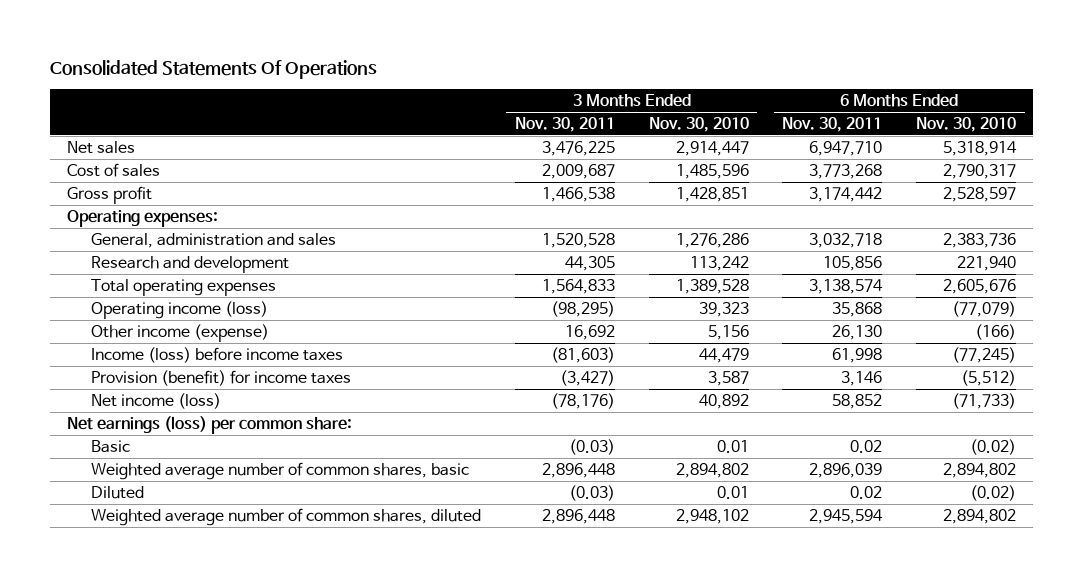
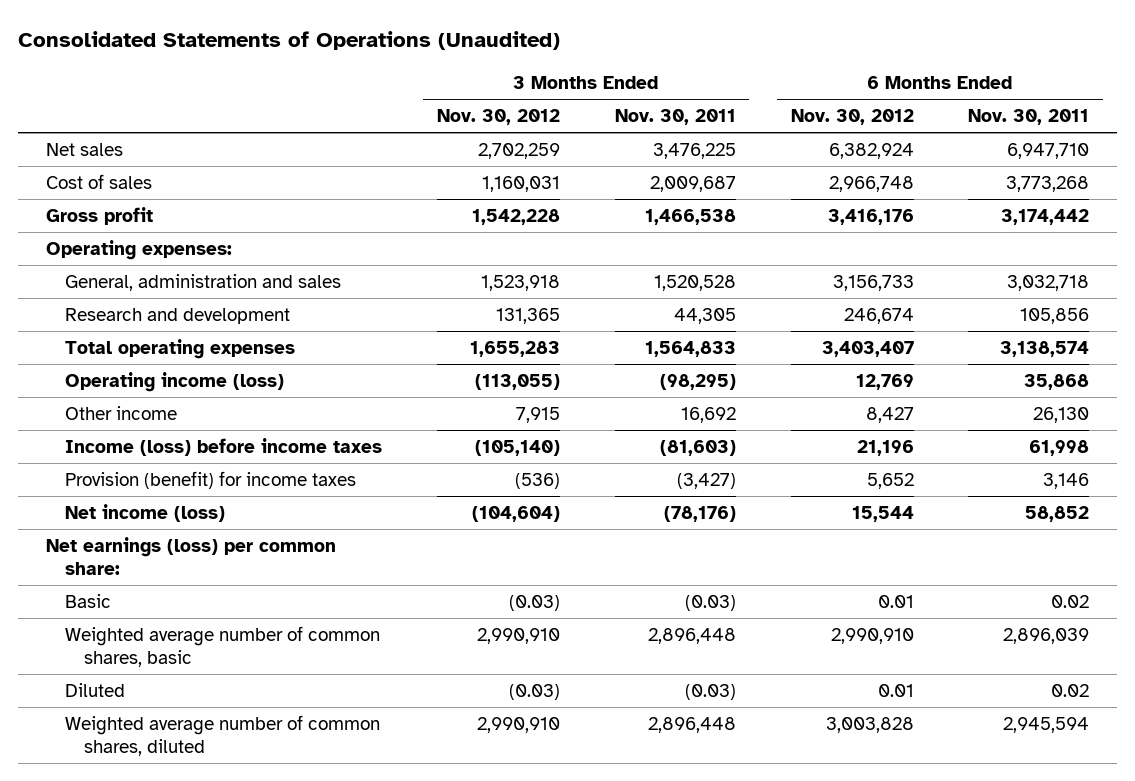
- Consolidated Statements Of Operations
+ Consolidated Statements of Operations (Unaudited)
- | 3 Months Ended Nov. 30, 2011 | 3 Months Ended Nov. 30, 2010 | 6 Months Ended Nov. 30, 2011 | 6 Months Ended Nov. 30, 2010
+ | 3 Months Ended Nov. 30, 2012 | 3 Months Ended Nov. 30, 2011 | 6 Months Ended Nov. 30, 2012 | 6 Months Ended Nov. 30, 2011
- Other income (expense) | 16,692 | 5,156 | 26,130 | (166)
+ Other income | 7,915 | 16,692 | 8,427 | 26,130

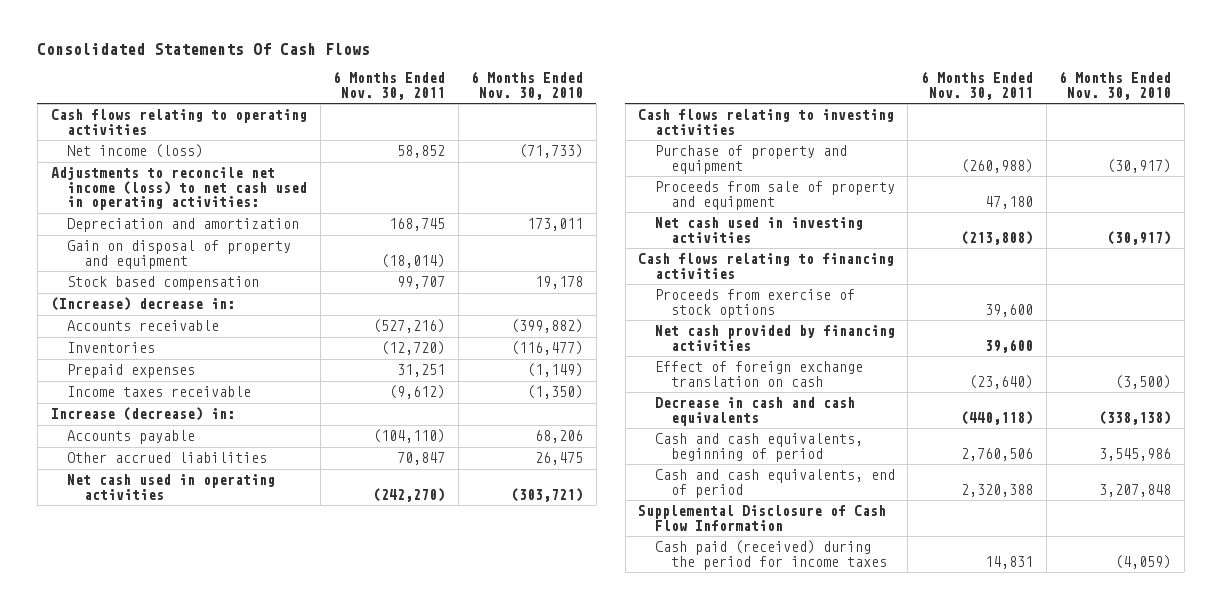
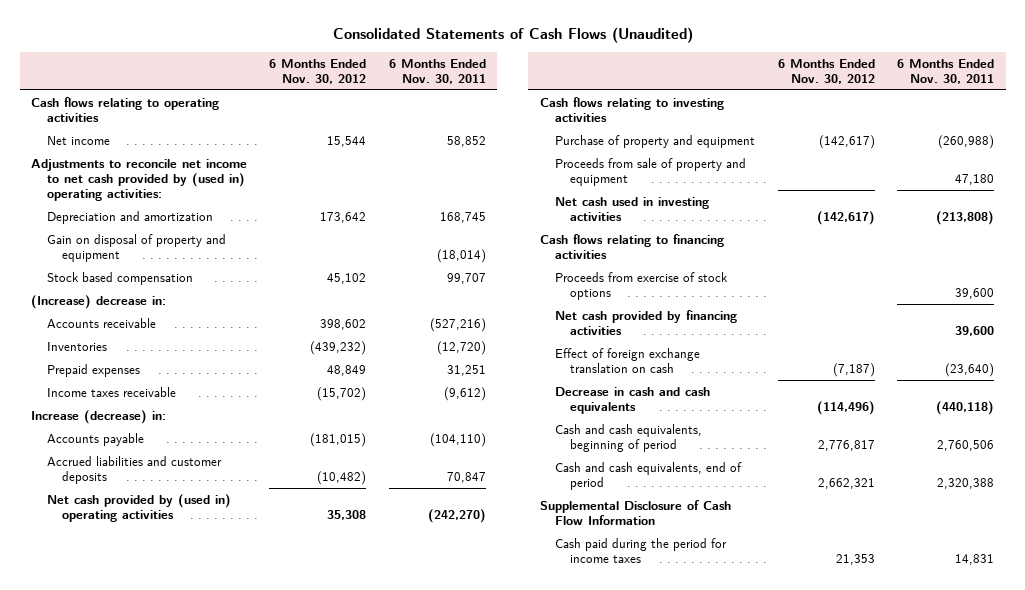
- Consolidated Statements Of Cash Flows
+ Consolidated Statements of Cash Flows (Unaudited)
- | 6 Months Ended Nov. 30, 2011 | 6 Months Ended Nov. 30, 2010
+ | 6 Months Ended Nov. 30, 2012 | 6 Months Ended Nov. 30, 2011
- Net income (loss) | 58,852 | (71,733)
- Adjustments to reconcile net income (loss) to net cash used in operating activities:
+ Net income | 15,544 | 58,852
+ Adjustments to reconcile net income to net cash provided by (used in) operating activities:
- Other accrued liabilities | 70,847 | 26,475
- Net cash used in operating activities | (242,270) | (303,721)
+ Accrued liabilities and customer deposits | (10,482) | 70,847
+ Net cash provided by (used in) operating activities | 35,308 | (242,270)
- Cash paid (received) during the period for income taxes | 14,831 | (4,059)
+ Cash paid during the period for income taxes | 21,353 | 14,831

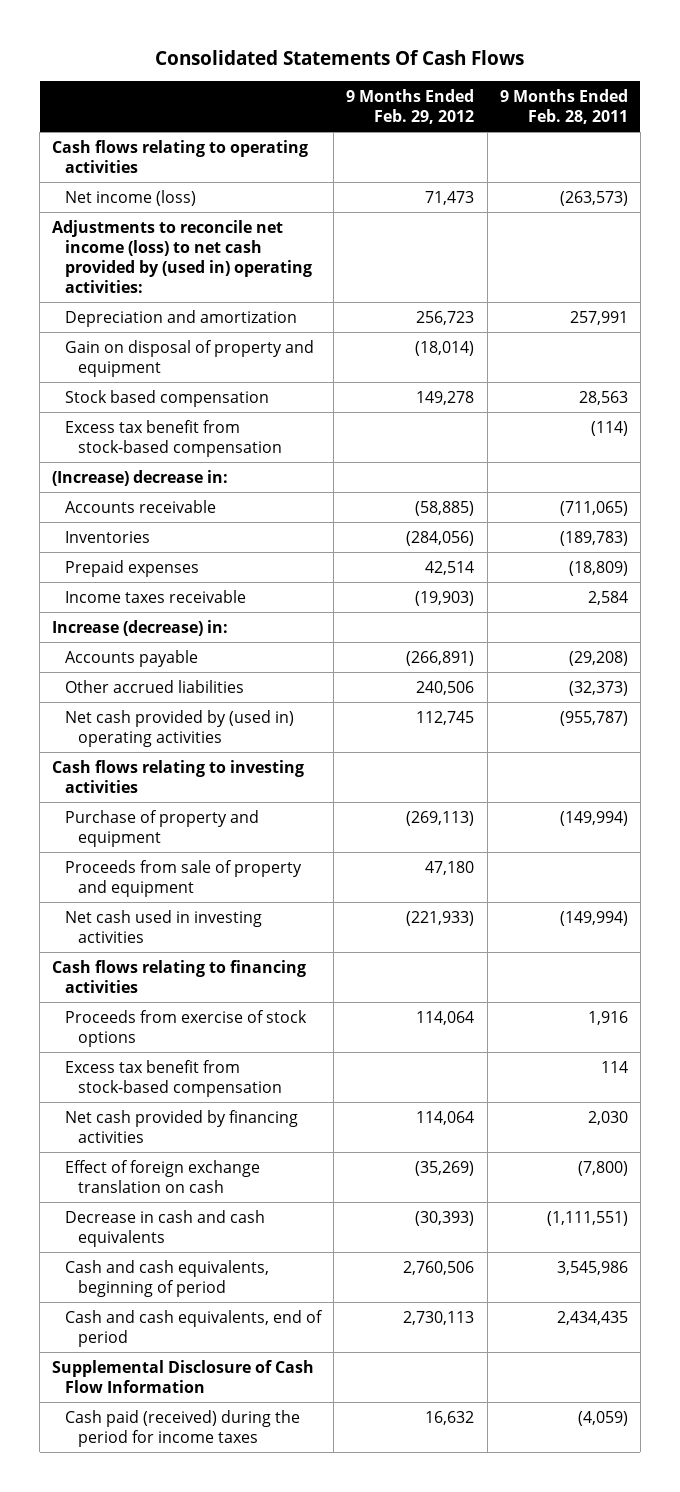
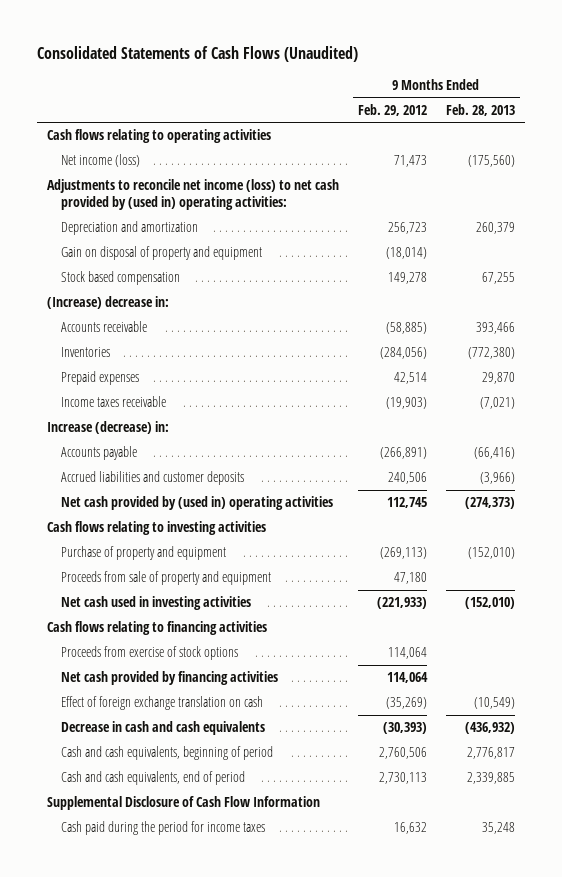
- Consolidated Statements Of Cash Flows
+ Consolidated Statements of Cash Flows (Unaudited)
- | 9 Months Ended Feb. 29, 2012 | 9 Months Ended Feb. 28, 2011
+ | 9 Months Ended Feb. 29, 2012 | 9 Months Ended Feb. 28, 2013
- Excess tax benefit from stock-based compensation | | (114)
- Other accrued liabilities | 240,506 | (32,373)
+ Accrued liabilities and customer deposits | 240,506 | (3,966)
- Excess tax benefit from stock-based compensation | | 114
- Cash paid (received) during the period for income taxes | 16,632 | (4,059)
+ Cash paid during the period for income taxes | 16,632 | 35,248

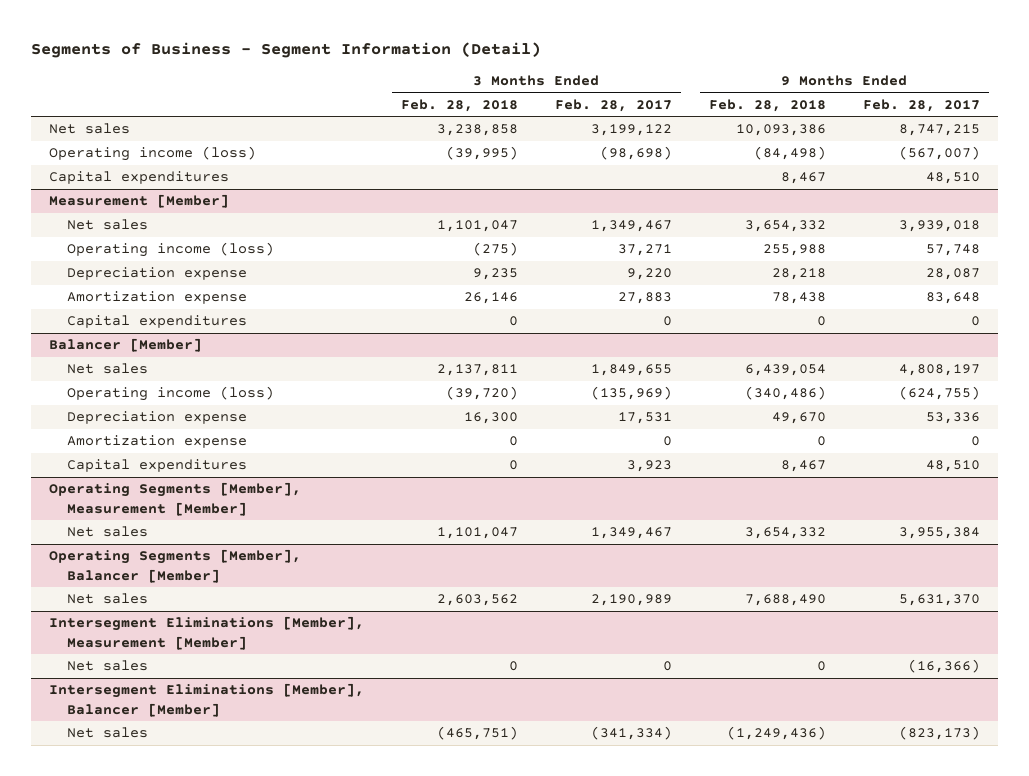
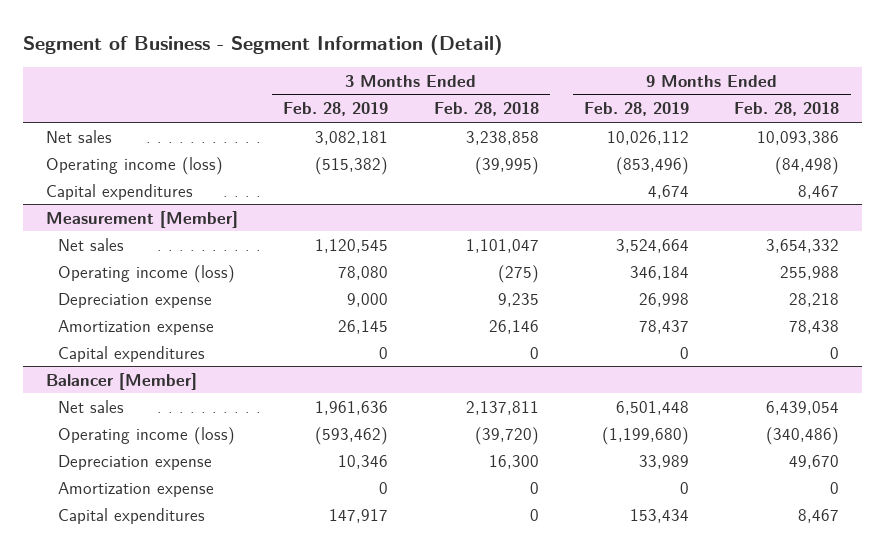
- Segments of Business - Segment Information (Detail)
+ Segment of Business - Segment Information (Detail)
- | 3 Months Ended Feb. 28, 2018 | 3 Months Ended Feb. 28, 2017 | 9 Months Ended Feb. 28, 2018 | 9 Months Ended Feb. 28, 2017
+ | 3 Months Ended Feb. 28, 2019 | 3 Months Ended Feb. 28, 2018 | 9 Months Ended Feb. 28, 2019 | 9 Months Ended Feb. 28, 2018
- Operating Segments [Member], Measurement [Member]
- Net sales | 1,101,047 | 1,349,467 | 3,654,332 | 3,955,384
- Operating Segments [Member], Balancer [Member]
- Net sales | 2,603,562 | 2,190,989 | 7,688,490 | 5,631,370
- Intersegment Eliminations [Member], Measurement [Member]
- Net sales | 0 | 0 | 0 | (16,366)
- Intersegment Eliminations [Member], Balancer [Member]
- Net sales | (465,751) | (341,334) | (1,249,436) | (823,173)

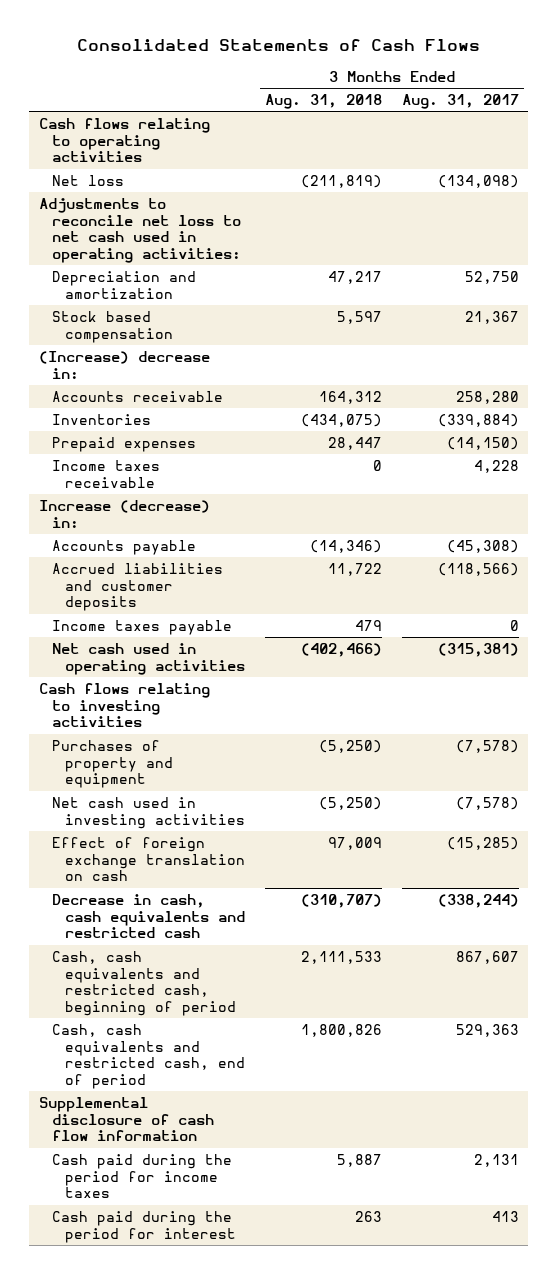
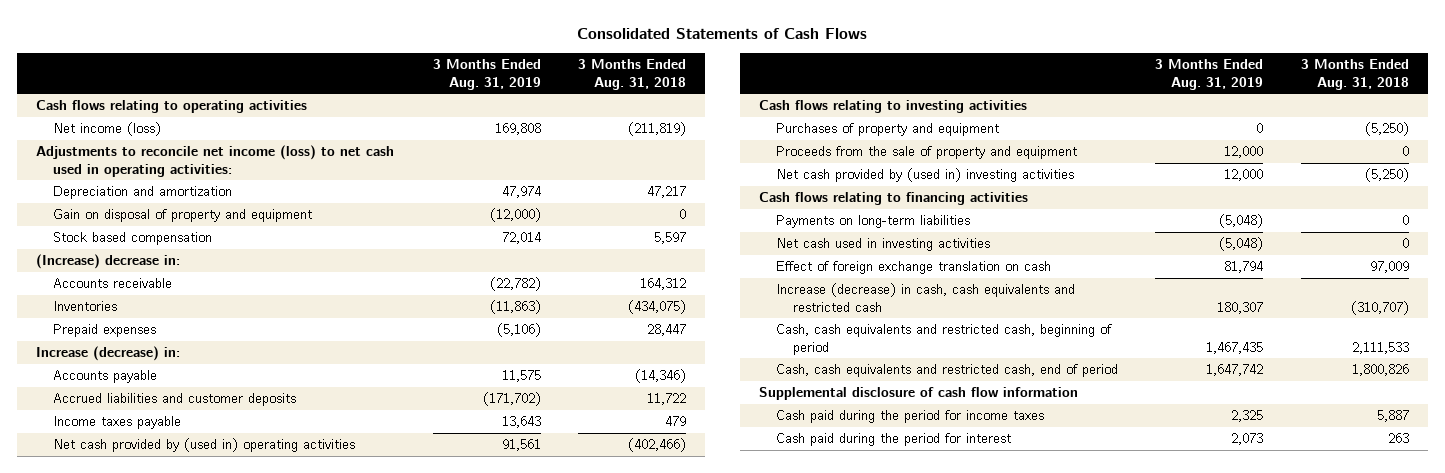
- | 3 Months Ended Aug. 31, 2018 | 3 Months Ended Aug. 31, 2017
+ | 3 Months Ended Aug. 31, 2019 | 3 Months Ended Aug. 31, 2018
- Net loss | (211,819) | (134,098)
- Adjustments to reconcile net loss to net cash used in operating activities:
+ Net income (loss) | 169,808 | (211,819)
+ Adjustments to reconcile net income (loss) to net cash used in operating activities:
+ Gain on disposal of property and equipment | (12,000) | 0
- Income taxes receivable | 0 | 4,228
- Net cash used in operating activities | (402,466) | (315,381)
+ Net cash provided by (used in) operating activities | 91,561 | (402,466)
- Net cash used in investing activities | (5,250) | (7,578)
+ Proceeds from the sale of property and equipment | 12,000 | 0
+ Net cash provided by (used in) investing activities | 12,000 | (5,250)
+ Cash flows relating to financing activities
+ Payments on long-term liabilities | (5,048) | 0
+ Net cash used in investing activities | (5,048) | 0
- Decrease in cash, cash equivalents and restricted cash | (310,707) | (338,244)
+ Increase (decrease) in cash, cash equivalents and restricted cash | 180,307 | (310,707)

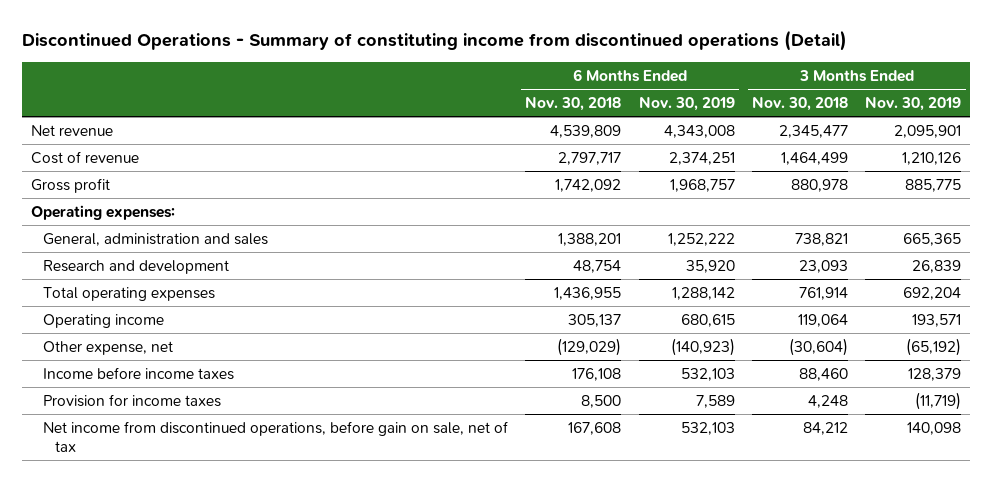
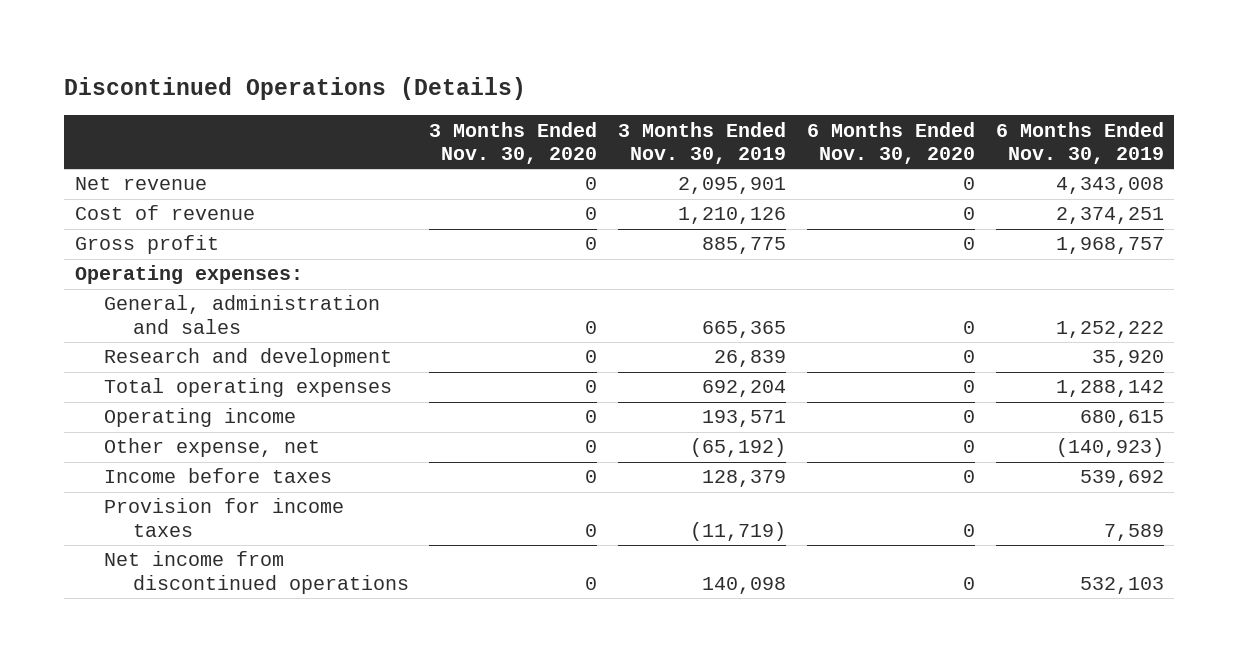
- Discontinued Operations - Summary of constituting income from discontinued operations (Detail)
+ Discontinued Operations (Details)
- | 6 Months Ended Nov. 30, 2018 | 6 Months Ended Nov. 30, 2019 | 3 Months Ended Nov. 30, 2018 | 3 Months Ended Nov. 30, 2019
+ | 3 Months Ended Nov. 30, 2020 | 3 Months Ended Nov. 30, 2019 | 6 Months Ended Nov. 30, 2020 | 6 Months Ended Nov. 30, 2019
- Income before income taxes | 176,108 | 532,103 | 88,460 | 128,379
+ Income before taxes | 0 | 128,379 | 0 | 539,692
- Net income from discontinued operations, before gain on sale, net of tax | 167,608 | 532,103 | 84,212 | 140,098
+ Net income from discontinued operations | 0 | 140,098 | 0 | 532,103

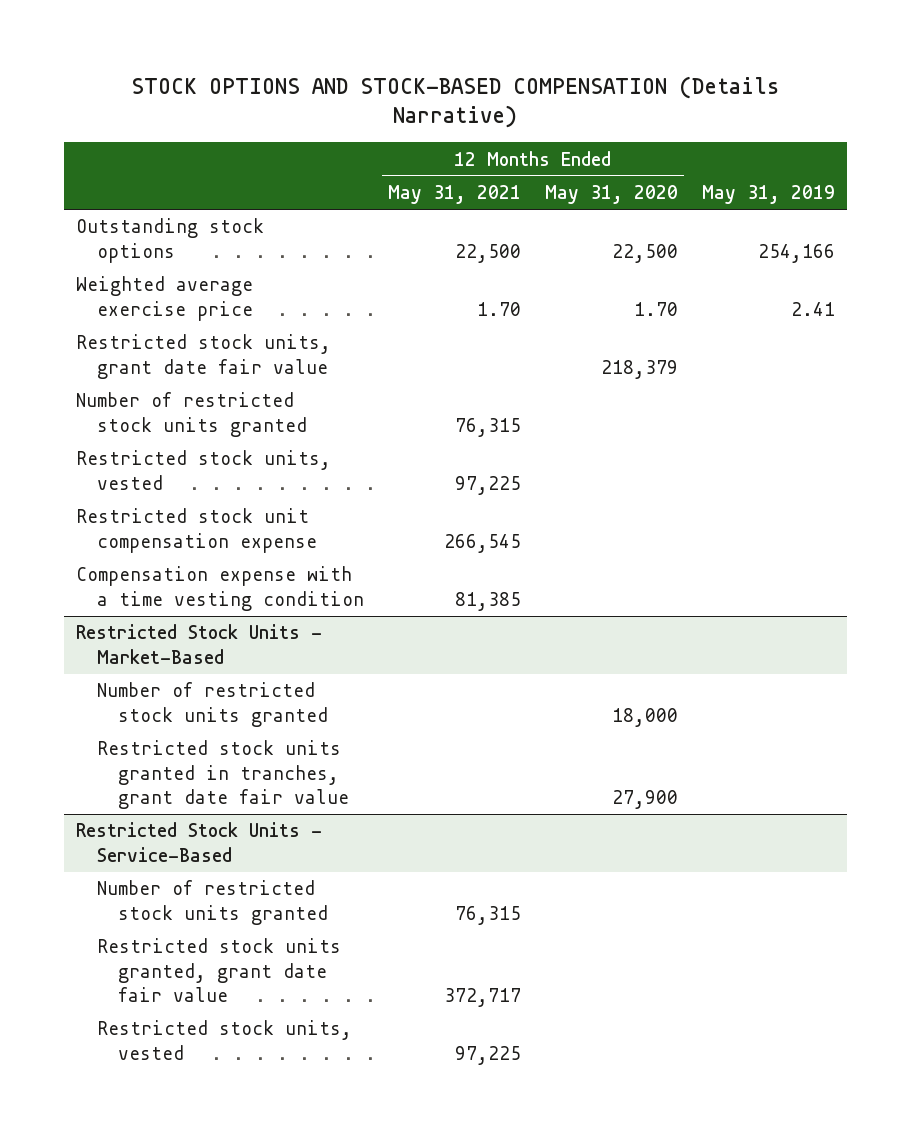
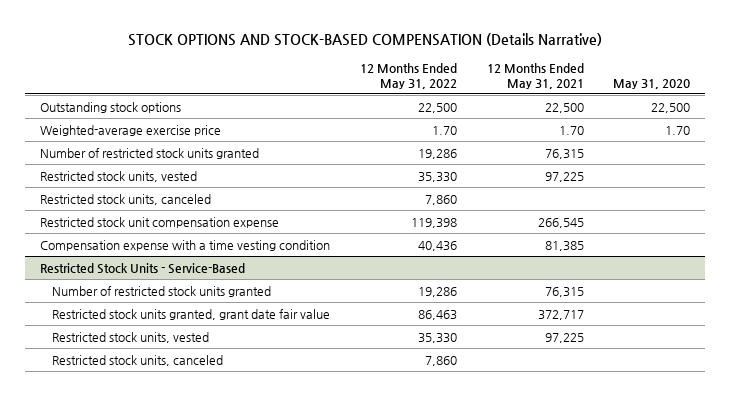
- | 12 Months Ended May 31, 2021 | 12 Months Ended May 31, 2020 | May 31, 2019
+ | 12 Months Ended May 31, 2022 | 12 Months Ended May 31, 2021 | May 31, 2020
- Weighted average exercise price | 1.70 | 1.70 | 2.41
- Restricted stock units, grant date fair value | | 218,379 |
+ Weighted-average exercise price | 1.70 | 1.70 | 1.70
+ Restricted stock units, canceled | 7,860 | |
- Restricted Stock Units - Market-Based
- Number of restricted stock units granted | | 18,000 |
- Restricted stock units granted in tranches, grant date fair value | | 27,900 |
@ Restricted Stock Units - Service-Based
+ Restricted stock units, canceled | 7,860 | |

